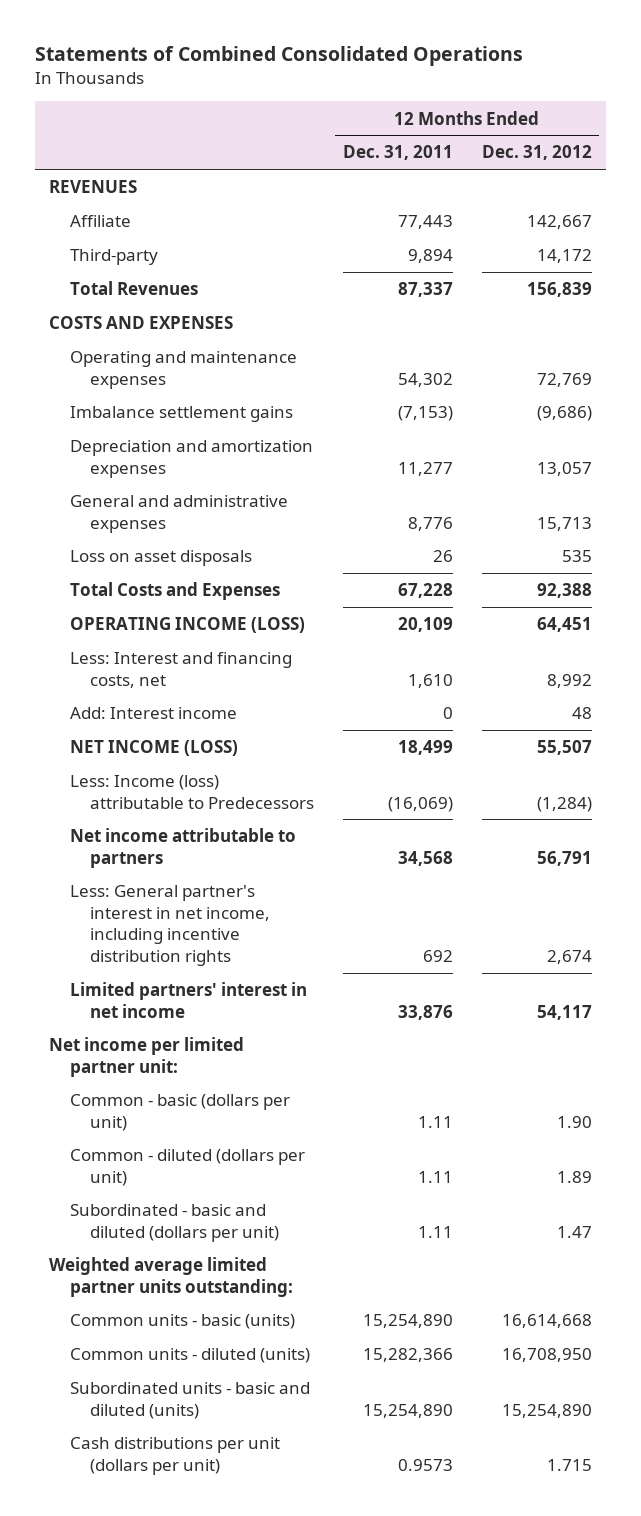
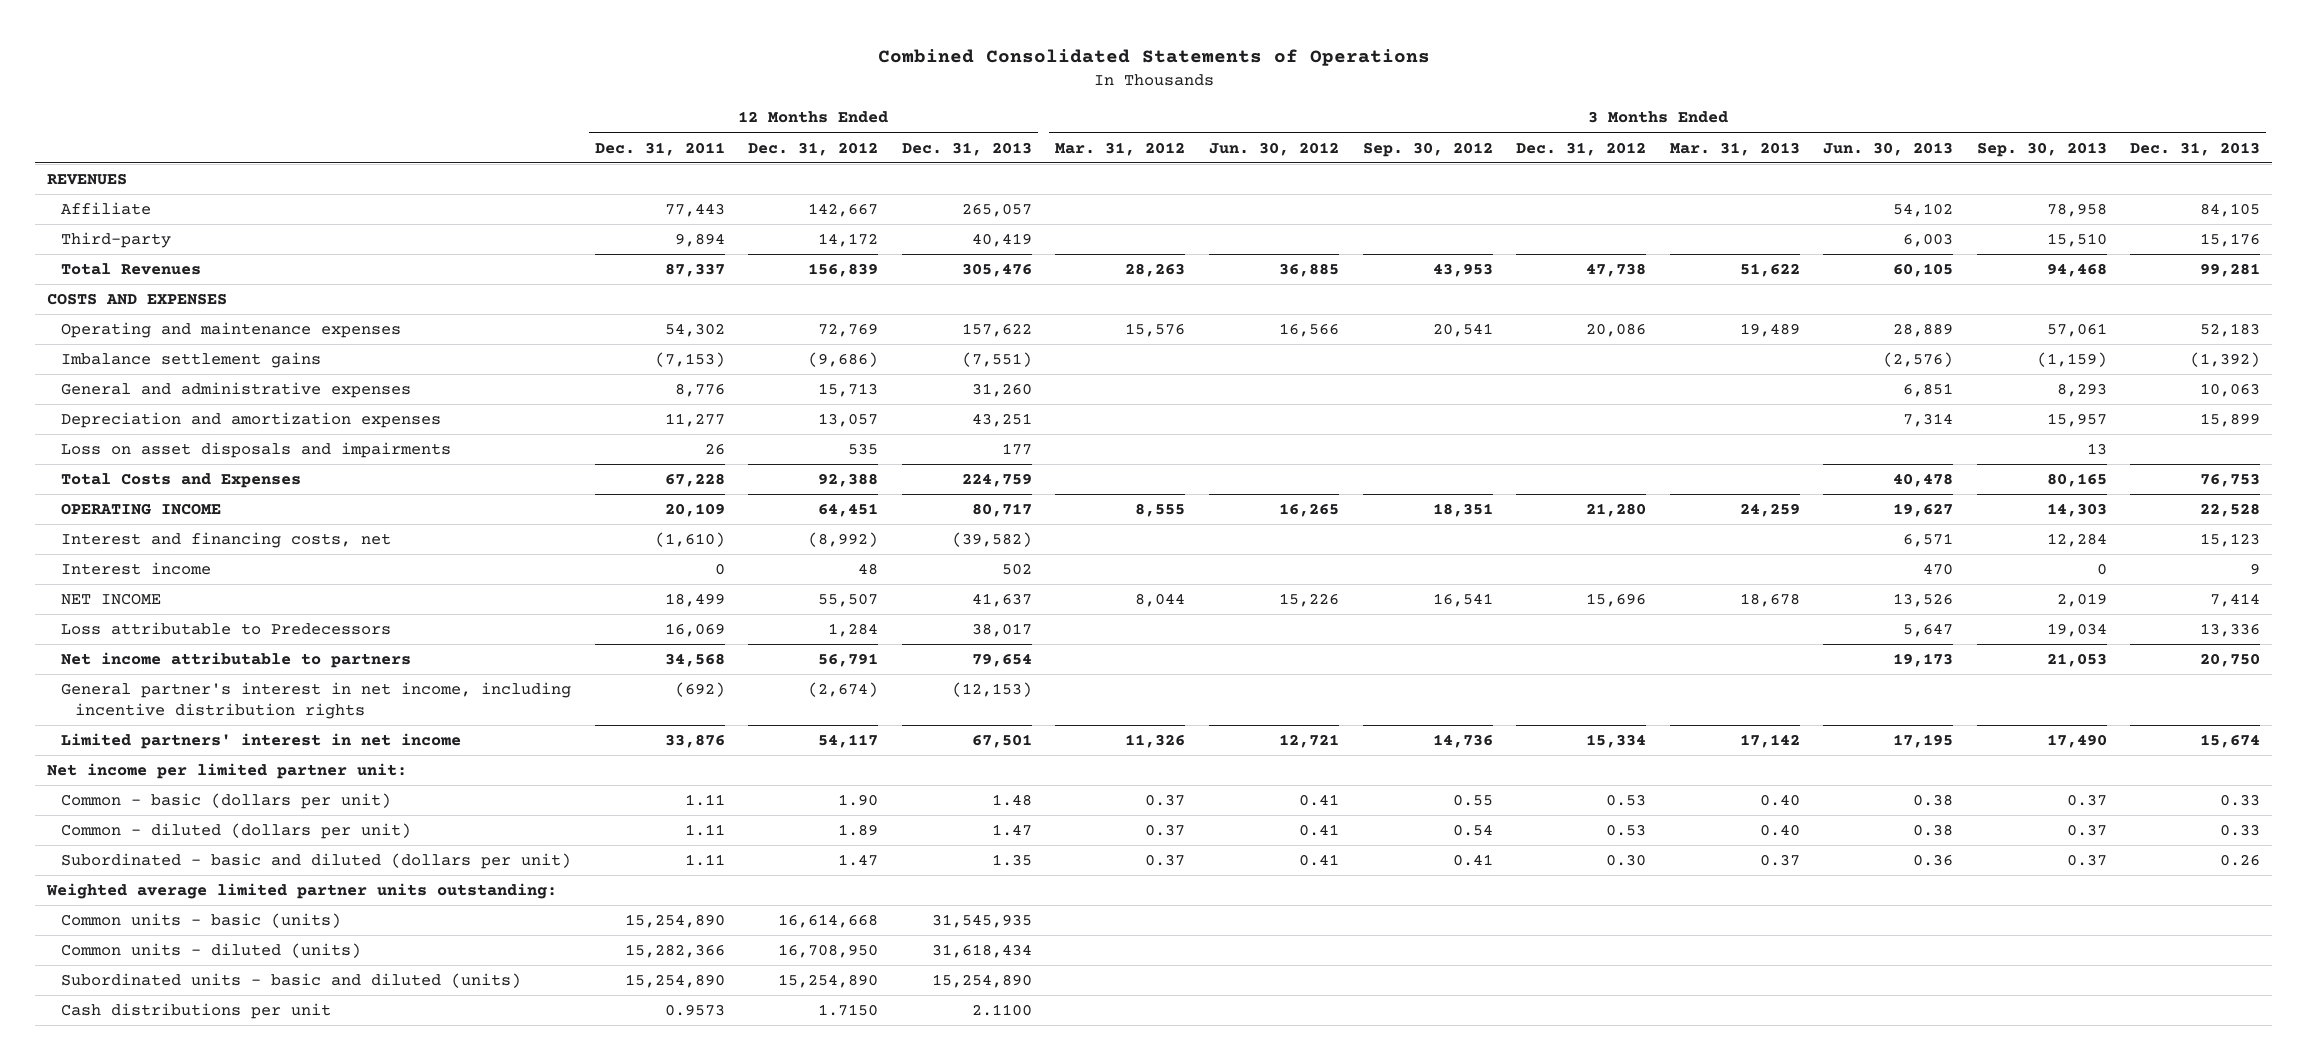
- Statements of Combined Consolidated Operations
+ Combined Consolidated Statements of Operations
- | 12 Months Ended Dec. 31, 2011 | 12 Months Ended Dec. 31, 2012
+ | 12 Months Ended Dec. 31, 2011 | 12 Months Ended Dec. 31, 2012 | 12 Months Ended Dec. 31, 2013 | 3 Months Ended Mar. 31, 2012 | 3 Months Ended Jun. 30, 2012 | 3 Months Ended Sep. 30, 2012 | 3 Months Ended Dec. 31, 2012 | 3 Months Ended Mar. 31, 2013 | 3 Months Ended Jun. 30, 2013 | 3 Months Ended Sep. 30, 2013 | 3 Months Ended Dec. 31, 2013
- Loss on asset disposals | 26 | 535
moved down: Depreciation and amortization expenses | 11,277 | 13,057 | 43,251 | | | | | | 7,314 | 15,957 | 15,899
+ Loss on asset disposals and impairments | 26 | 535 | 177 | | | | | | | 13 |
- OPERATING INCOME (LOSS) | 20,109 | 64,451
- Less: Interest and financing costs, net | 1,610 | 8,992
- Add: Interest income | 0 | 48
- NET INCOME (LOSS) | 18,499 | 55,507
- Less: Income (loss) attributable to Predecessors | (16,069) | (1,284)
+ OPERATING INCOME | 20,109 | 64,451 | 80,717 | 8,555 | 16,265 | 18,351 | 21,280 | 24,259 | 19,627 | 14,303 | 22,528
+ Interest and financing costs, net | (1,610) | (8,992) | (39,582) | | | | | | 6,571 | 12,284 | 15,123
+ Interest income | 0 | 48 | 502 | | | | | | 470 | 0 | 9
+ NET INCOME | 18,499 | 55,507 | 41,637 | 8,044 | 15,226 | 16,541 | 15,696 | 18,678 | 13,526 | 2,019 | 7,414
+ Loss attributable to Predecessors | 16,069 | 1,284 | 38,017 | | | | | | 5,647 | 19,034 | 13,336
- Less: General partner's interest in net income, including incentive distribution rights | 692 | 2,674
+ General partner's interest in net income, including incentive distribution rights | (692) | (2,674) | (12,153) | | | | | | | |
- Cash distributions per unit (dollars per unit) | 0.9573 | 1.715
+ Cash distributions per unit | 0.9573 | 1.7150 | 2.1100 | | | | | | | |

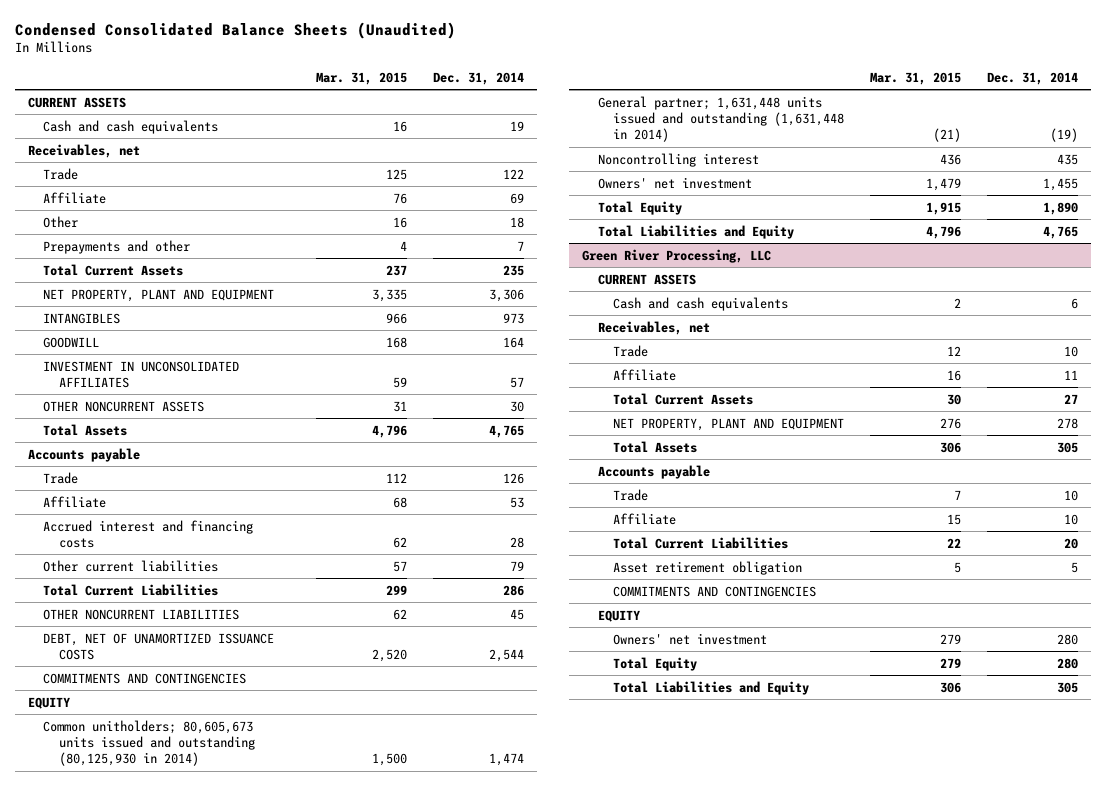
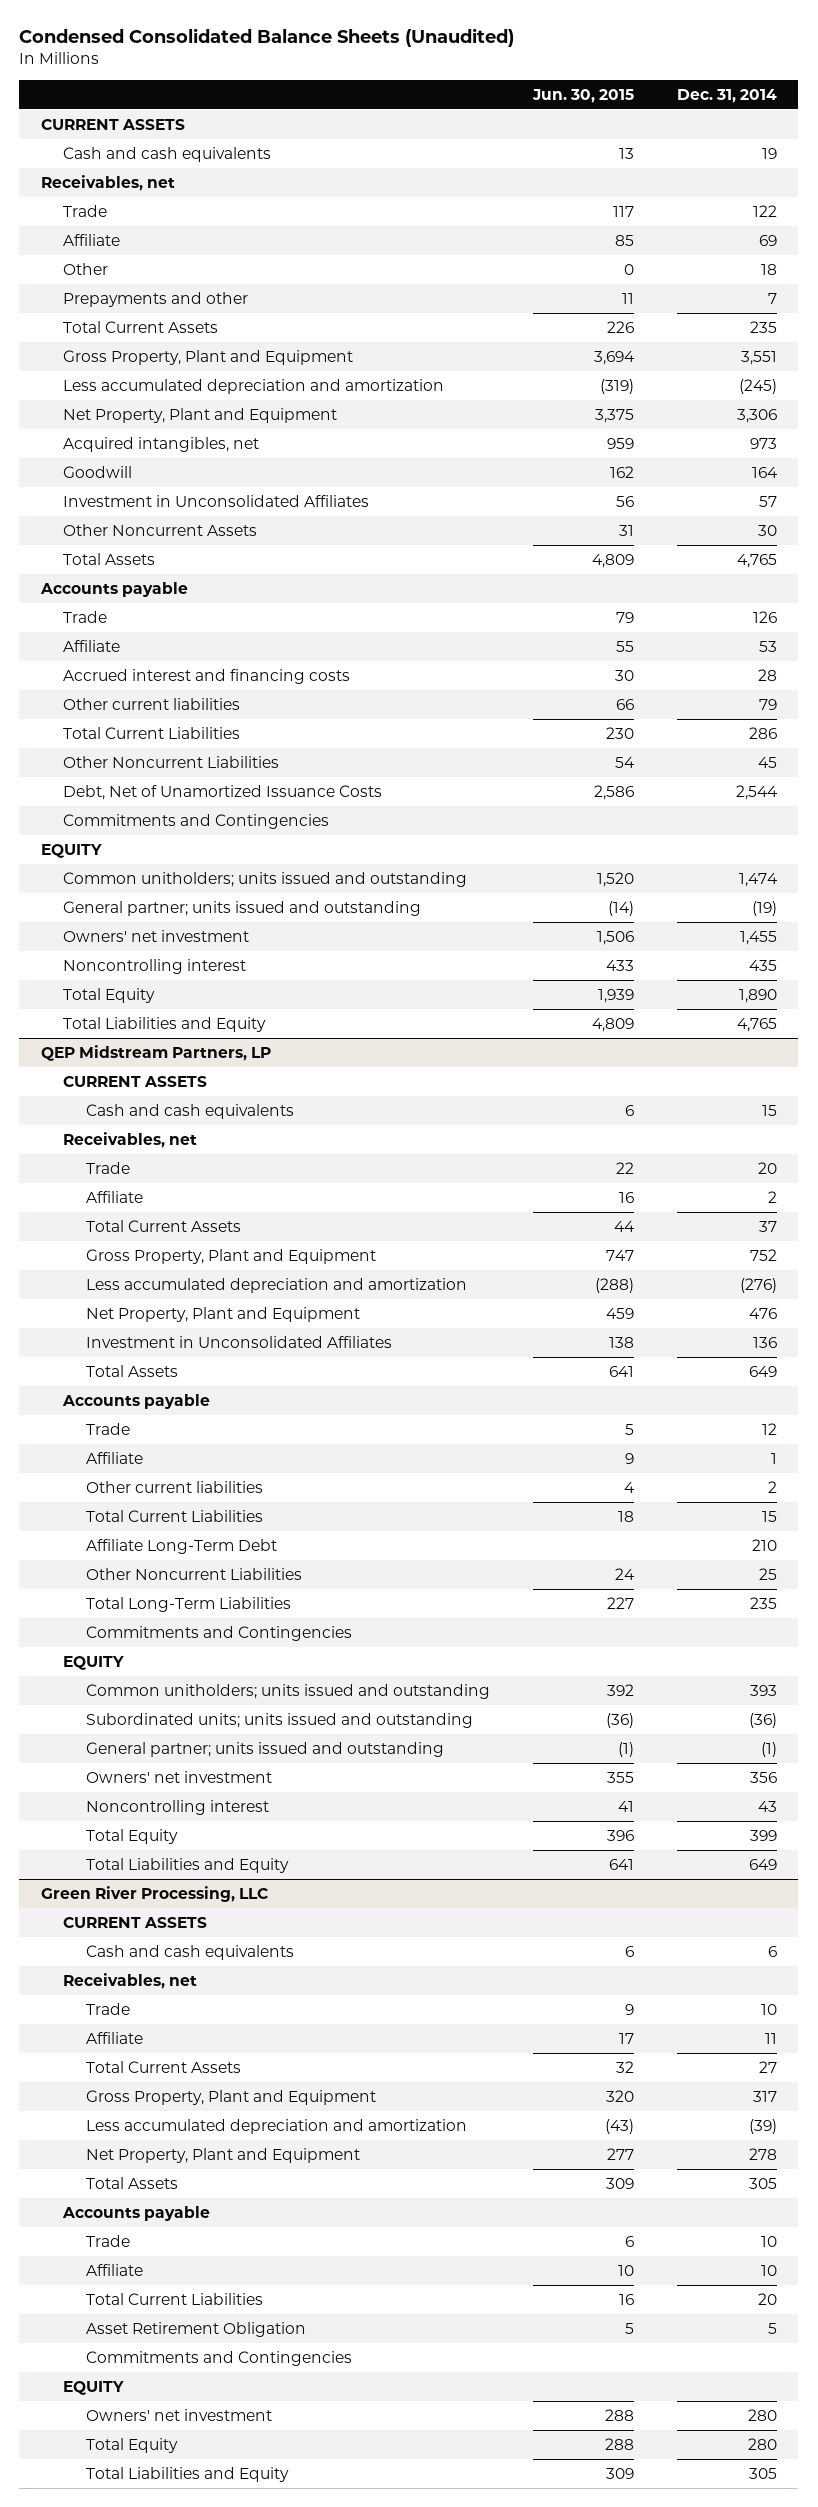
- | Mar. 31, 2015 | Dec. 31, 2014
+ | Jun. 30, 2015 | Dec. 31, 2014
- NET PROPERTY, PLANT AND EQUIPMENT | 3,335 | 3,306
- INTANGIBLES | 966 | 973
- GOODWILL | 168 | 164
- INVESTMENT IN UNCONSOLIDATED AFFILIATES | 59 | 57
- OTHER NONCURRENT ASSETS | 31 | 30
+ Gross Property, Plant and Equipment | 3,694 | 3,551
+ Less accumulated depreciation and amortization | (319) | (245)
+ Net Property, Plant and Equipment | 3,375 | 3,306
+ Acquired intangibles, net | 959 | 973
+ Goodwill | 162 | 164
+ Investment in Unconsolidated Affiliates | 56 | 57
+ Other Noncurrent Assets | 31 | 30
- OTHER NONCURRENT LIABILITIES | 62 | 45
- DEBT, NET OF UNAMORTIZED ISSUANCE COSTS | 2,520 | 2,544
- COMMITMENTS AND CONTINGENCIES
+ Other Noncurrent Liabilities | 54 | 45
+ Debt, Net of Unamortized Issuance Costs | 2,586 | 2,544
+ Commitments and Contingencies
- Common unitholders; 80,605,673 units issued and outstanding (80,125,930 in 2014) | 1,500 | 1,474
- General partner; 1,631,448 units issued and outstanding (1,631,448 in 2014) | (21) | (19)
+ Common unitholders; units issued and outstanding | 1,520 | 1,474
+ General partner; units issued and outstanding | (14) | (19)
moved down: Noncontrolling interest | 433 | 435
+ QEP Midstream Partners, LP
+ CURRENT ASSETS
+ Cash and cash equivalents | 6 | 15
+ Receivables, net
+ Trade | 22 | 20
+ Affiliate | 16 | 2
+ Total Current Assets | 44 | 37
+ Gross Property, Plant and Equipment | 747 | 752
+ Less accumulated depreciation and amortization | (288) | (276)
+ Net Property, Plant and Equipment | 459 | 476
+ Investment in Unconsolidated Affiliates | 138 | 136
+ Total Assets | 641 | 649
+ Accounts payable
+ Trade | 5 | 12
+ Affiliate | 9 | 1
+ Other current liabilities | 4 | 2
+ Total Current Liabilities | 18 | 15
+ Affiliate Long-Term Debt | | 210
+ Other Noncurrent Liabilities | 24 | 25
+ Total Long-Term Liabilities | 227 | 235
+ Commitments and Contingencies
+ EQUITY
+ Common unitholders; units issued and outstanding | 392 | 393
+ Subordinated units; units issued and outstanding | (36) | (36)
+ General partner; units issued and outstanding | (1) | (1)
+ Owners' net investment | 355 | 356
+ Noncontrolling interest | 41 | 43
+ Total Equity | 396 | 399
+ Total Liabilities and Equity | 641 | 649
@ Green River Processing, LLC
- NET PROPERTY, PLANT AND EQUIPMENT | 276 | 278
+ Gross Property, Plant and Equipment | 320 | 317
+ Less accumulated depreciation and amortization | (43) | (39)
+ Net Property, Plant and Equipment | 277 | 278
- Asset retirement obligation | 5 | 5
- COMMITMENTS AND CONTINGENCIES
+ Asset Retirement Obligation | 5 | 5
+ Commitments and Contingencies

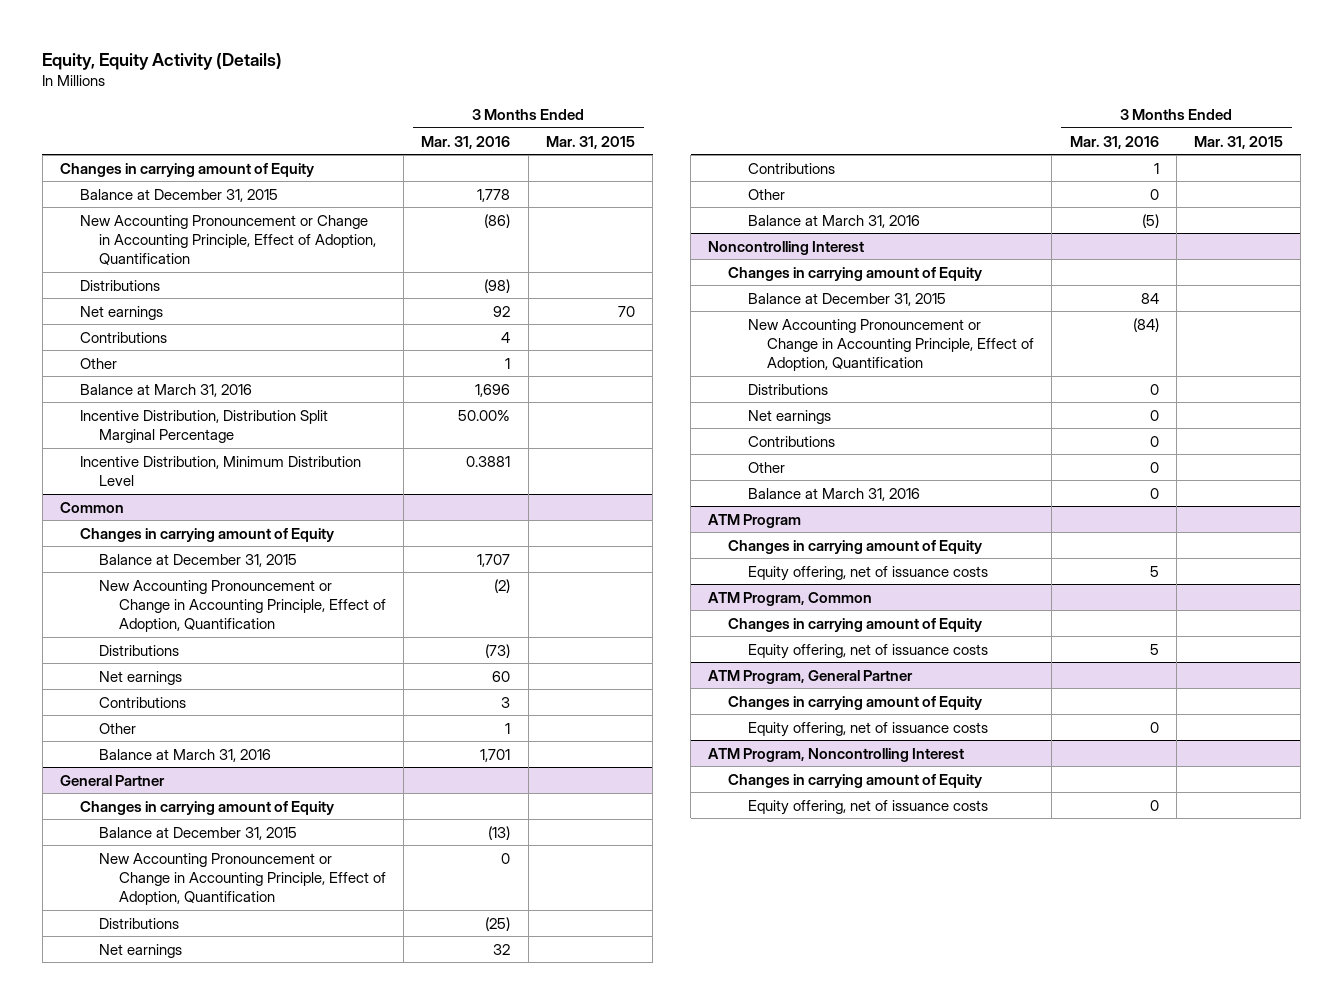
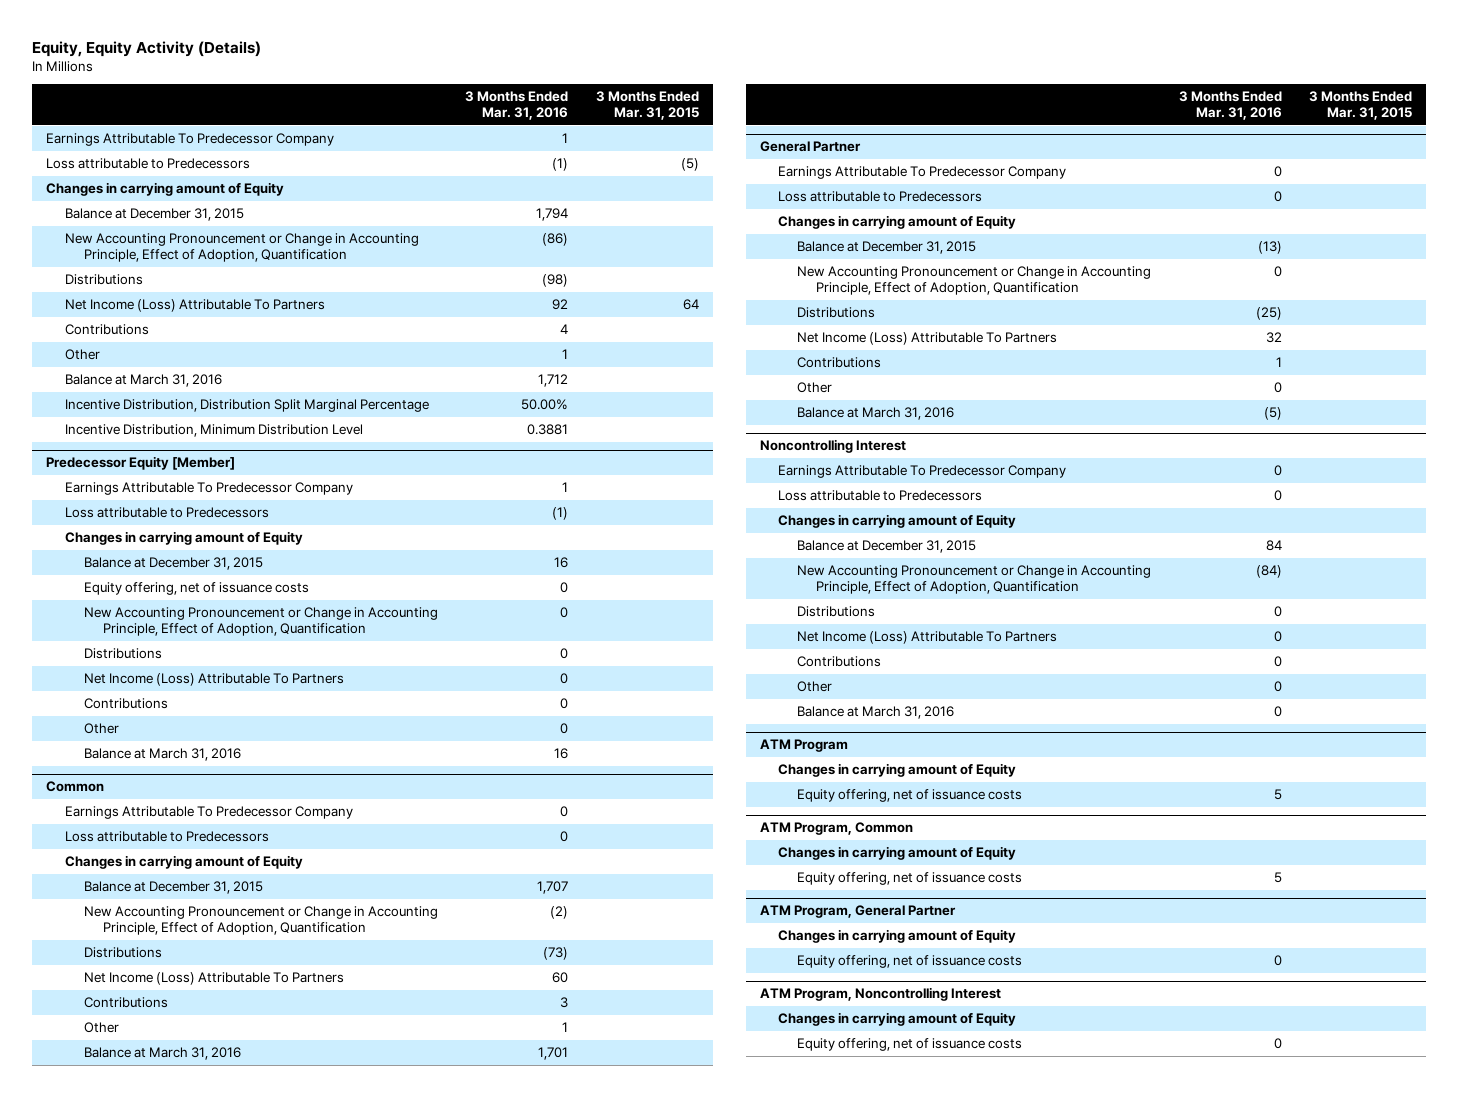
+ Earnings Attributable To Predecessor Company | 1 |
+ Loss attributable to Predecessors | (1) | (5)
- Balance at December 31, 2015 | 1,778 |
+ Balance at December 31, 2015 | 1,794 |
- Net earnings | 92 | 70
+ Net Income (Loss) Attributable To Partners | 92 | 64
- Balance at March 31, 2016 | 1,696 |
+ Balance at March 31, 2016 | 1,712 |
+ Predecessor Equity [Member]
+ Earnings Attributable To Predecessor Company | 1 |
+ Loss attributable to Predecessors | (1) |
+ Changes in carrying amount of Equity
+ Balance at December 31, 2015 | 16 |
+ Equity offering, net of issuance costs | 0 |
+ New Accounting Pronouncement or Change in Accounting Principle, Effect of Adoption, Quantification | 0 |
+ Distributions | 0 |
+ Net Income (Loss) Attributable To Partners | 0 |
+ Contributions | 0 |
+ Other | 0 |
+ Balance at March 31, 2016 | 16 |
@ Common
+ Earnings Attributable To Predecessor Company | 0 |
+ Loss attributable to Predecessors | 0 |
- Net earnings | 60 |
+ Net Income (Loss) Attributable To Partners | 60 |
@ General Partner
+ Earnings Attributable To Predecessor Company | 0 |
+ Loss attributable to Predecessors | 0 |
- Net earnings | 32 |
+ Net Income (Loss) Attributable To Partners | 32 |
@ Noncontrolling Interest
+ Earnings Attributable To Predecessor Company | 0 |
+ Loss attributable to Predecessors | 0 |
- Net earnings | 0 |
+ Net Income (Loss) Attributable To Partners | 0 |

